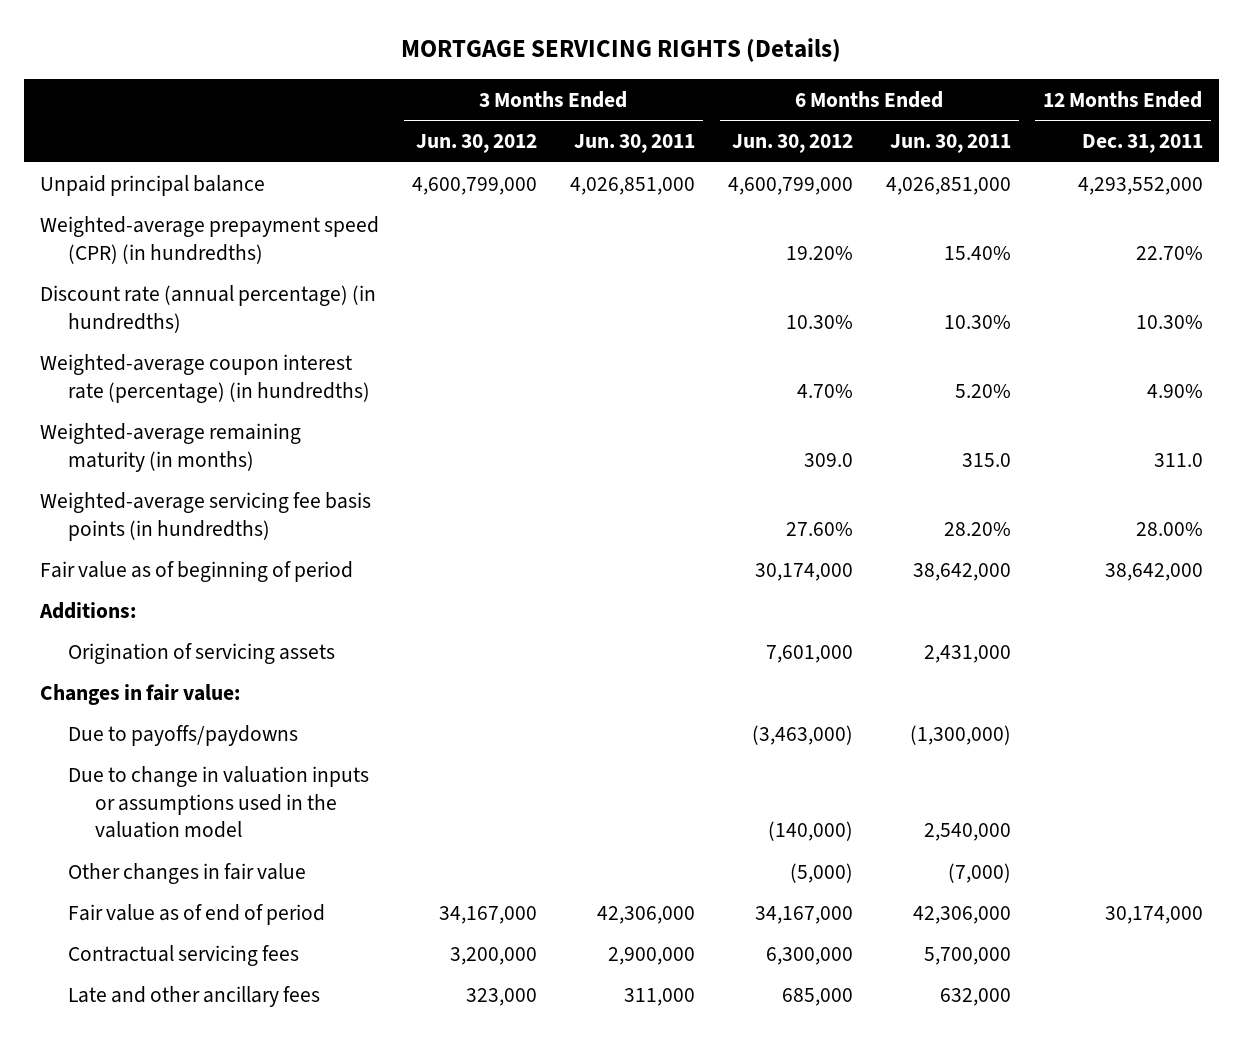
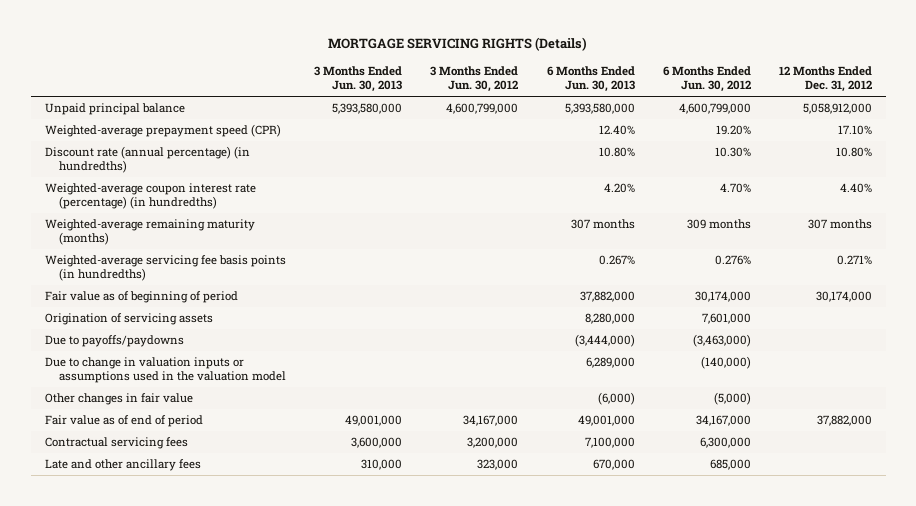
- | 3 Months Ended Jun. 30, 2012 | 3 Months Ended Jun. 30, 2011 | 6 Months Ended Jun. 30, 2012 | 6 Months Ended Jun. 30, 2011 | 12 Months Ended Dec. 31, 2011
+ | 3 Months Ended Jun. 30, 2013 | 3 Months Ended Jun. 30, 2012 | 6 Months Ended Jun. 30, 2013 | 6 Months Ended Jun. 30, 2012 | 12 Months Ended Dec. 31, 2012
- Weighted-average prepayment speed (CPR) (in hundredths) | | | 19.20% | 15.40% | 22.70%
+ Weighted-average prepayment speed (CPR) | | | 12.40% | 19.20% | 17.10%
- Weighted-average remaining maturity (in months) | | | 309.0 | 315.0 | 311.0
- Weighted-average servicing fee basis points (in hundredths) | | | 27.60% | 28.20% | 28.00%
+ Weighted-average remaining maturity (months) | | | 307 months | 309 months | 307 months
+ Weighted-average servicing fee basis points (in hundredths) | | | 0.267% | 0.276% | 0.271%
- Additions:
- Changes in fair value:

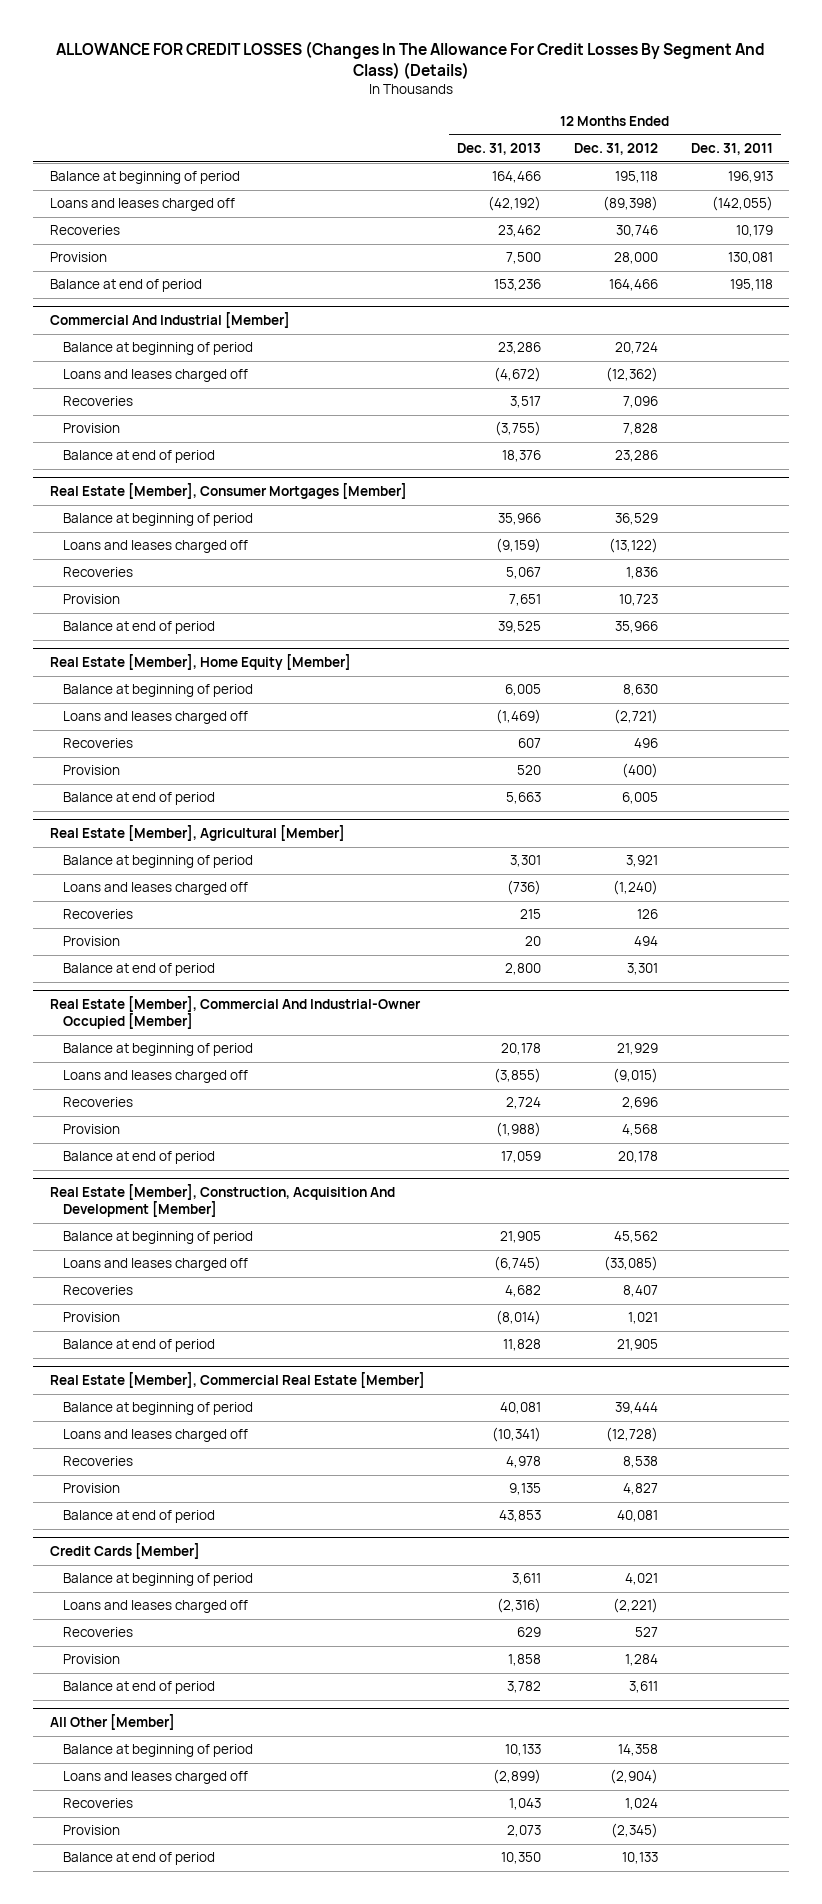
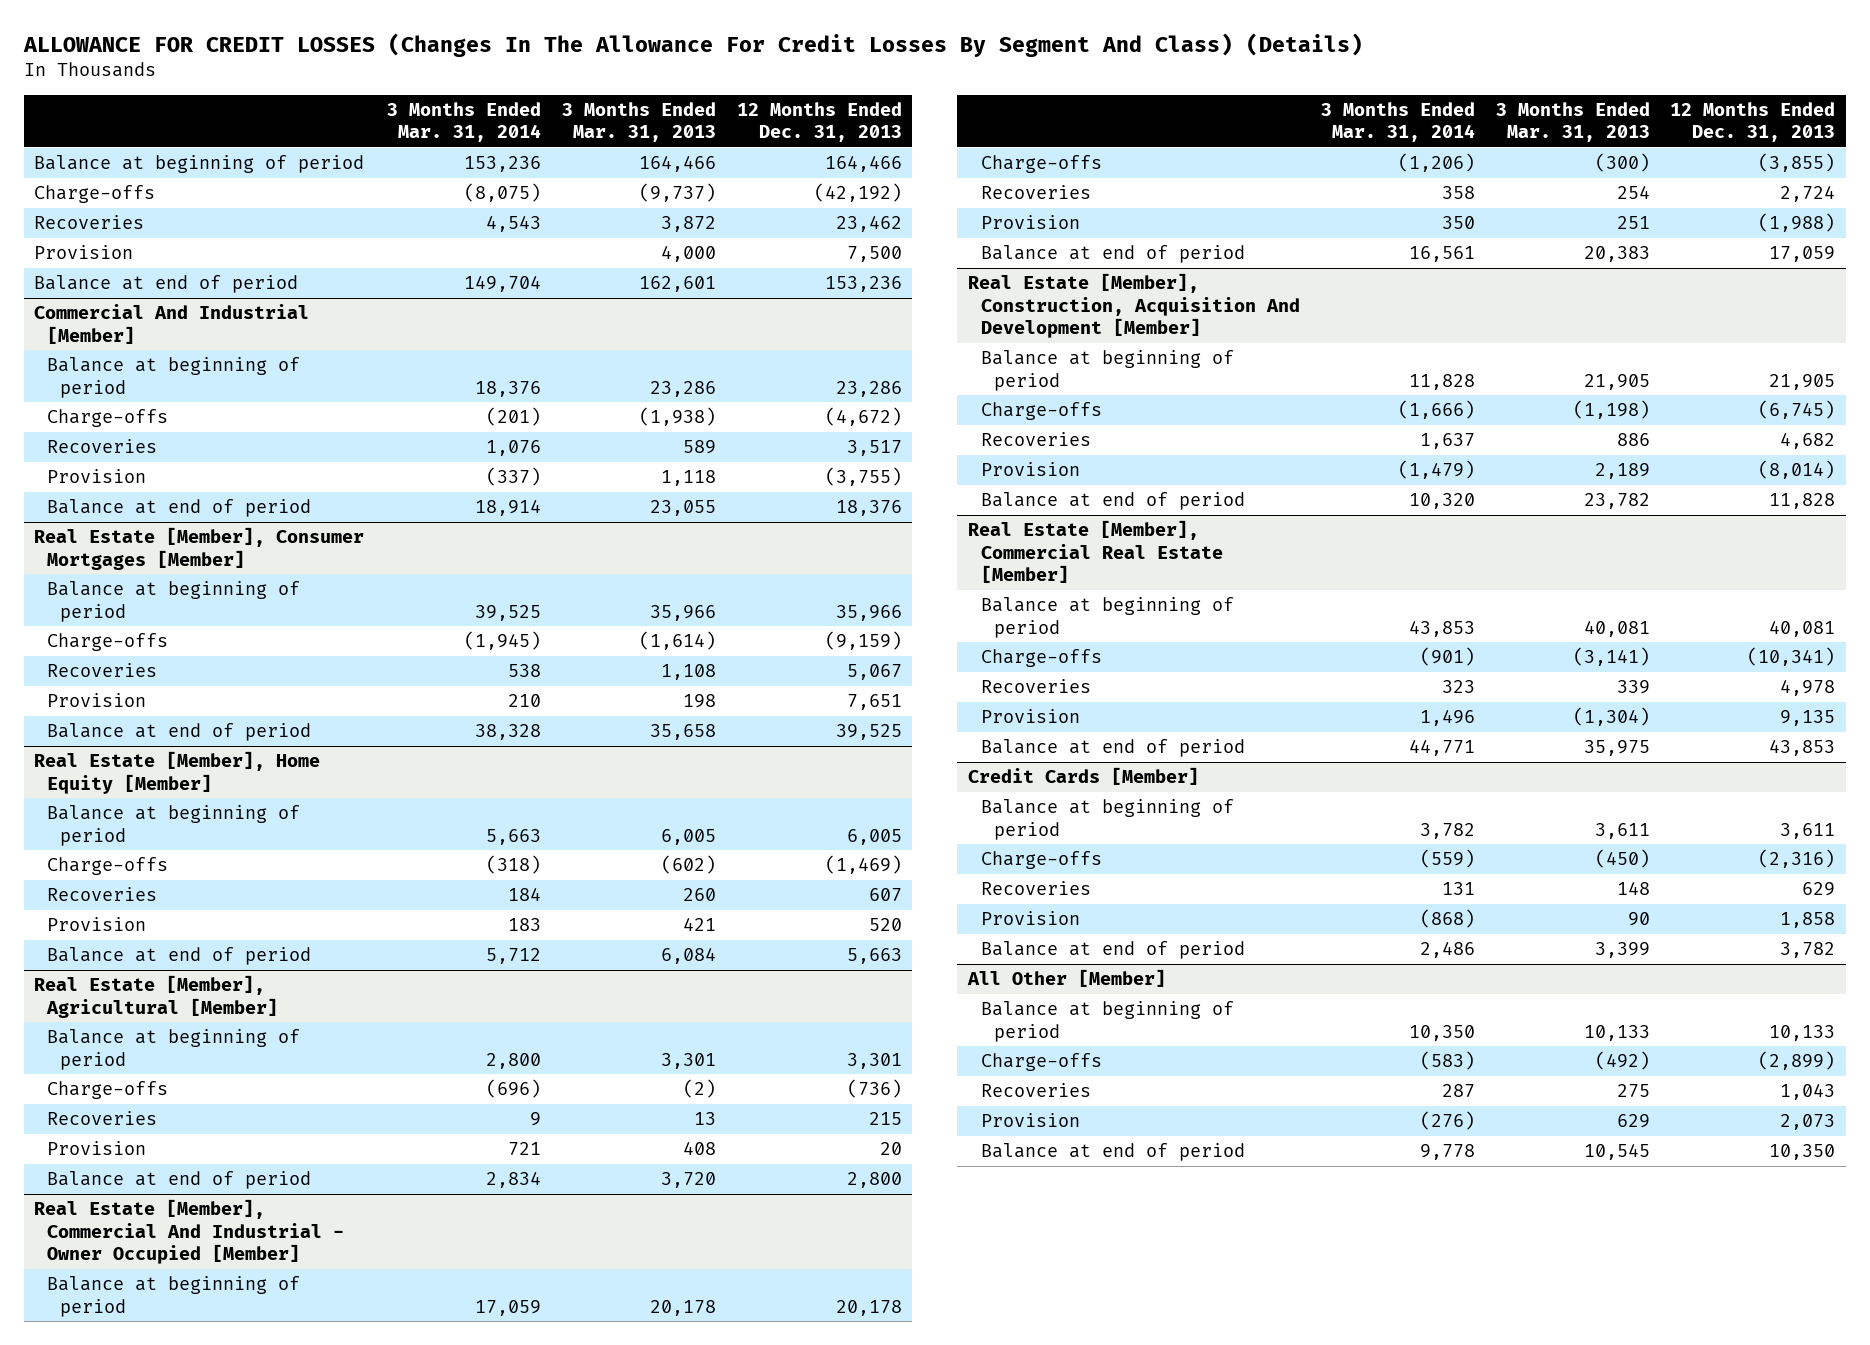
- | 12 Months Ended Dec. 31, 2013 | 12 Months Ended Dec. 31, 2012 | 12 Months Ended Dec. 31, 2011
+ | 3 Months Ended Mar. 31, 2014 | 3 Months Ended Mar. 31, 2013 | 12 Months Ended Dec. 31, 2013
- Loans and leases charged off | (42,192) | (89,398) | (142,055)
+ Charge-offs | (8,075) | (9,737) | (42,192)
@ Commercial And Industrial [Member]
- Loans and leases charged off | (4,672) | (12,362) |
+ Charge-offs | (201) | (1,938) | (4,672)
@ Real Estate [Member], Consumer Mortgages [Member]
- Loans and leases charged off | (9,159) | (13,122) |
+ Charge-offs | (1,945) | (1,614) | (9,159)
@ Real Estate [Member], Home Equity [Member]
- Loans and leases charged off | (1,469) | (2,721) |
+ Charge-offs | (318) | (602) | (1,469)
@ Real Estate [Member], Agricultural [Member]
- Loans and leases charged off | (736) | (1,240) |
+ Charge-offs | (696) | (2) | (736)
- Real Estate [Member], Commercial And Industrial-Owner Occupied [Member]
+ Real Estate [Member], Commercial And Industrial - Owner Occupied [Member]
- Loans and leases charged off | (3,855) | (9,015) |
+ Charge-offs | (1,206) | (300) | (3,855)
@ Real Estate [Member], Construction, Acquisition And Development [Member]
- Loans and leases charged off | (6,745) | (33,085) |
+ Charge-offs | (1,666) | (1,198) | (6,745)
@ Real Estate [Member], Commercial Real Estate [Member]
- Loans and leases charged off | (10,341) | (12,728) |
+ Charge-offs | (901) | (3,141) | (10,341)
@ Credit Cards [Member]
- Loans and leases charged off | (2,316) | (2,221) |
+ Charge-offs | (559) | (450) | (2,316)
@ All Other [Member]
- Loans and leases charged off | (2,899) | (2,904) |
+ Charge-offs | (583) | (492) | (2,899)

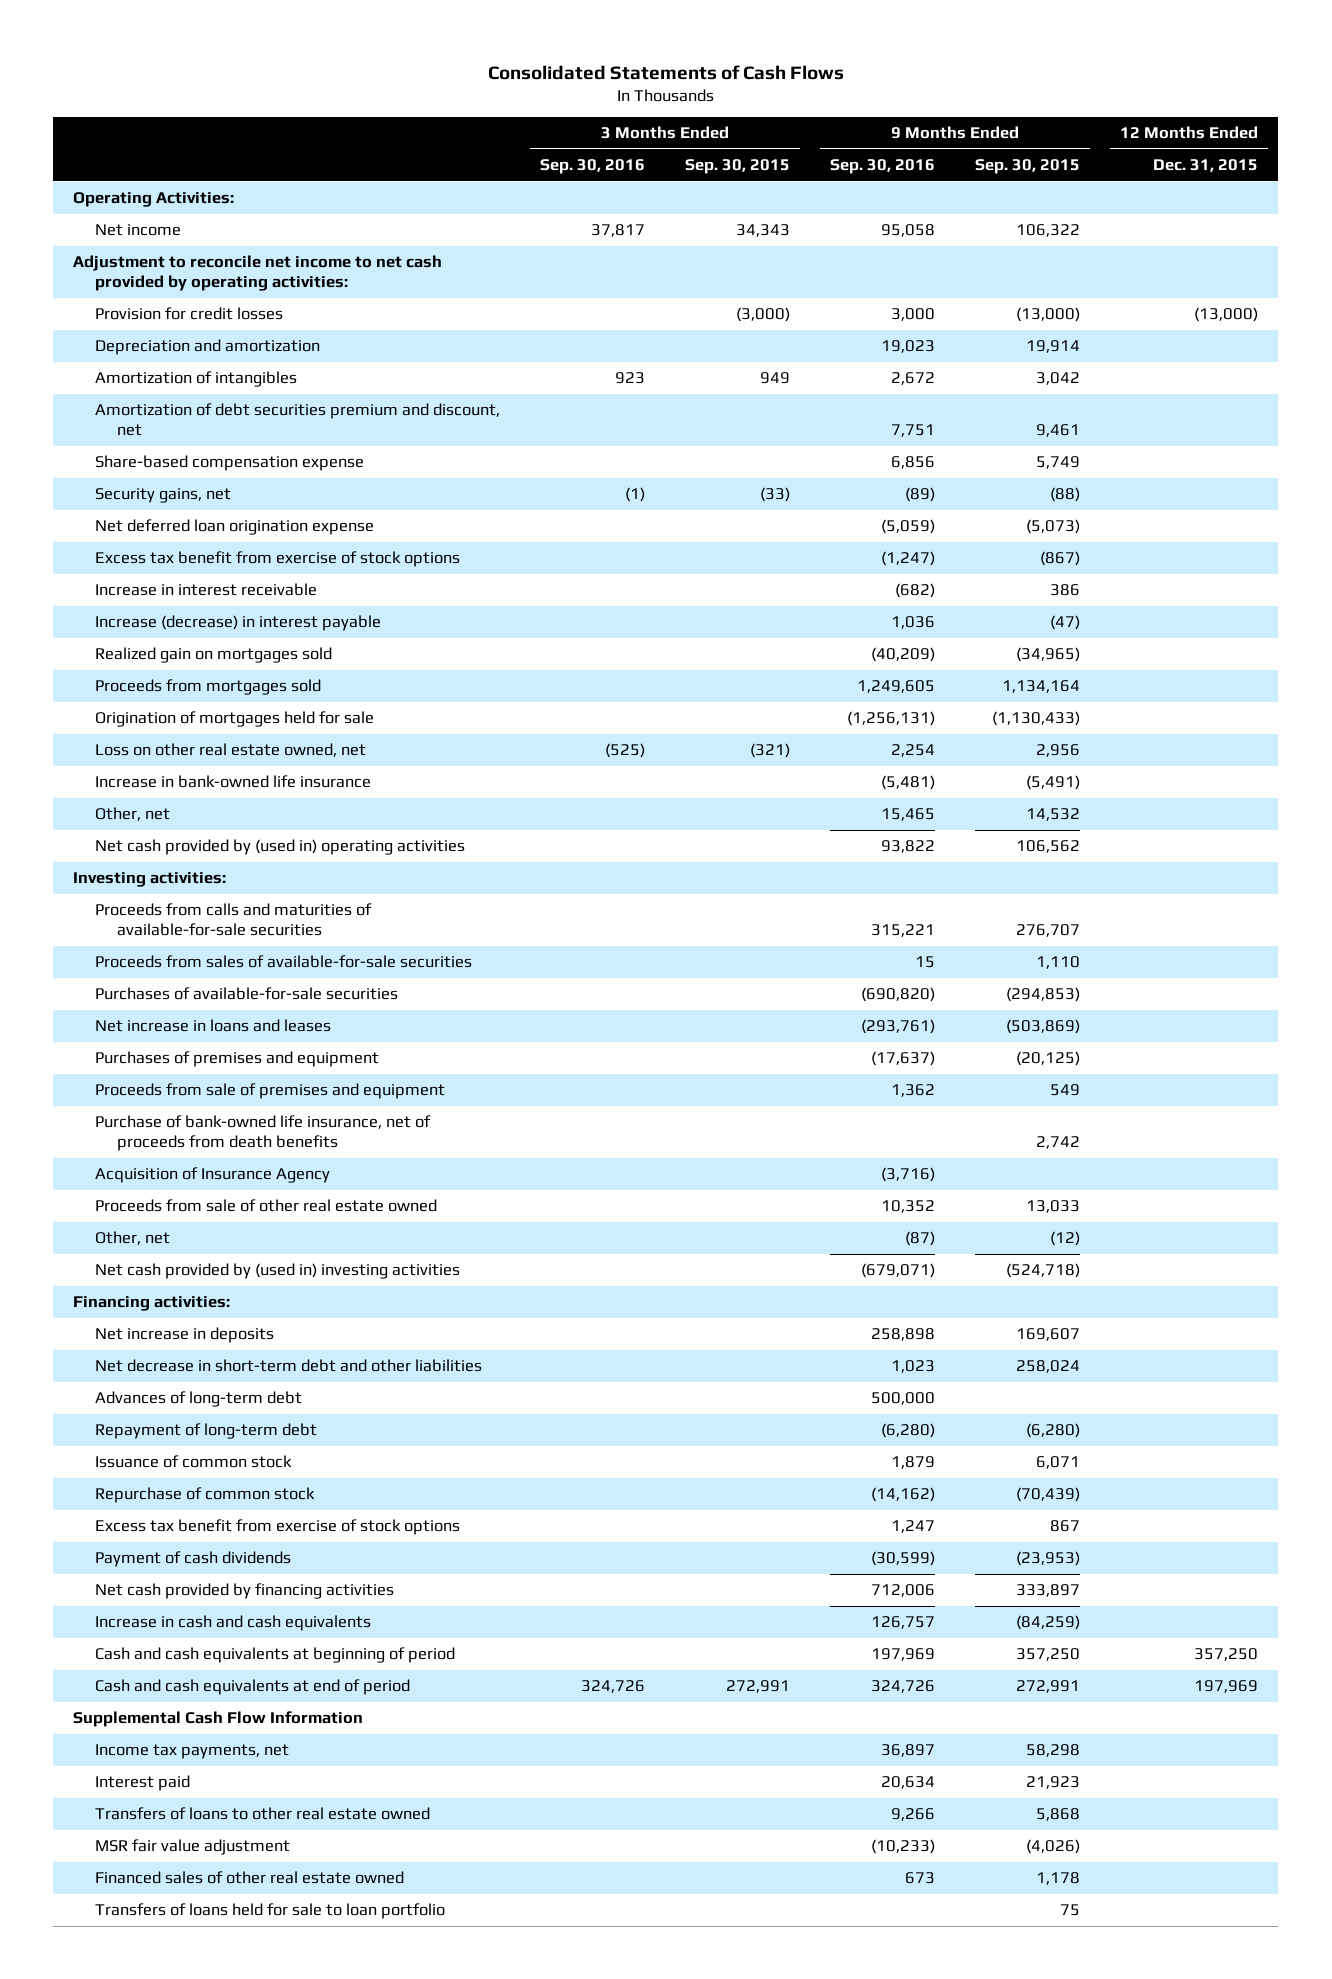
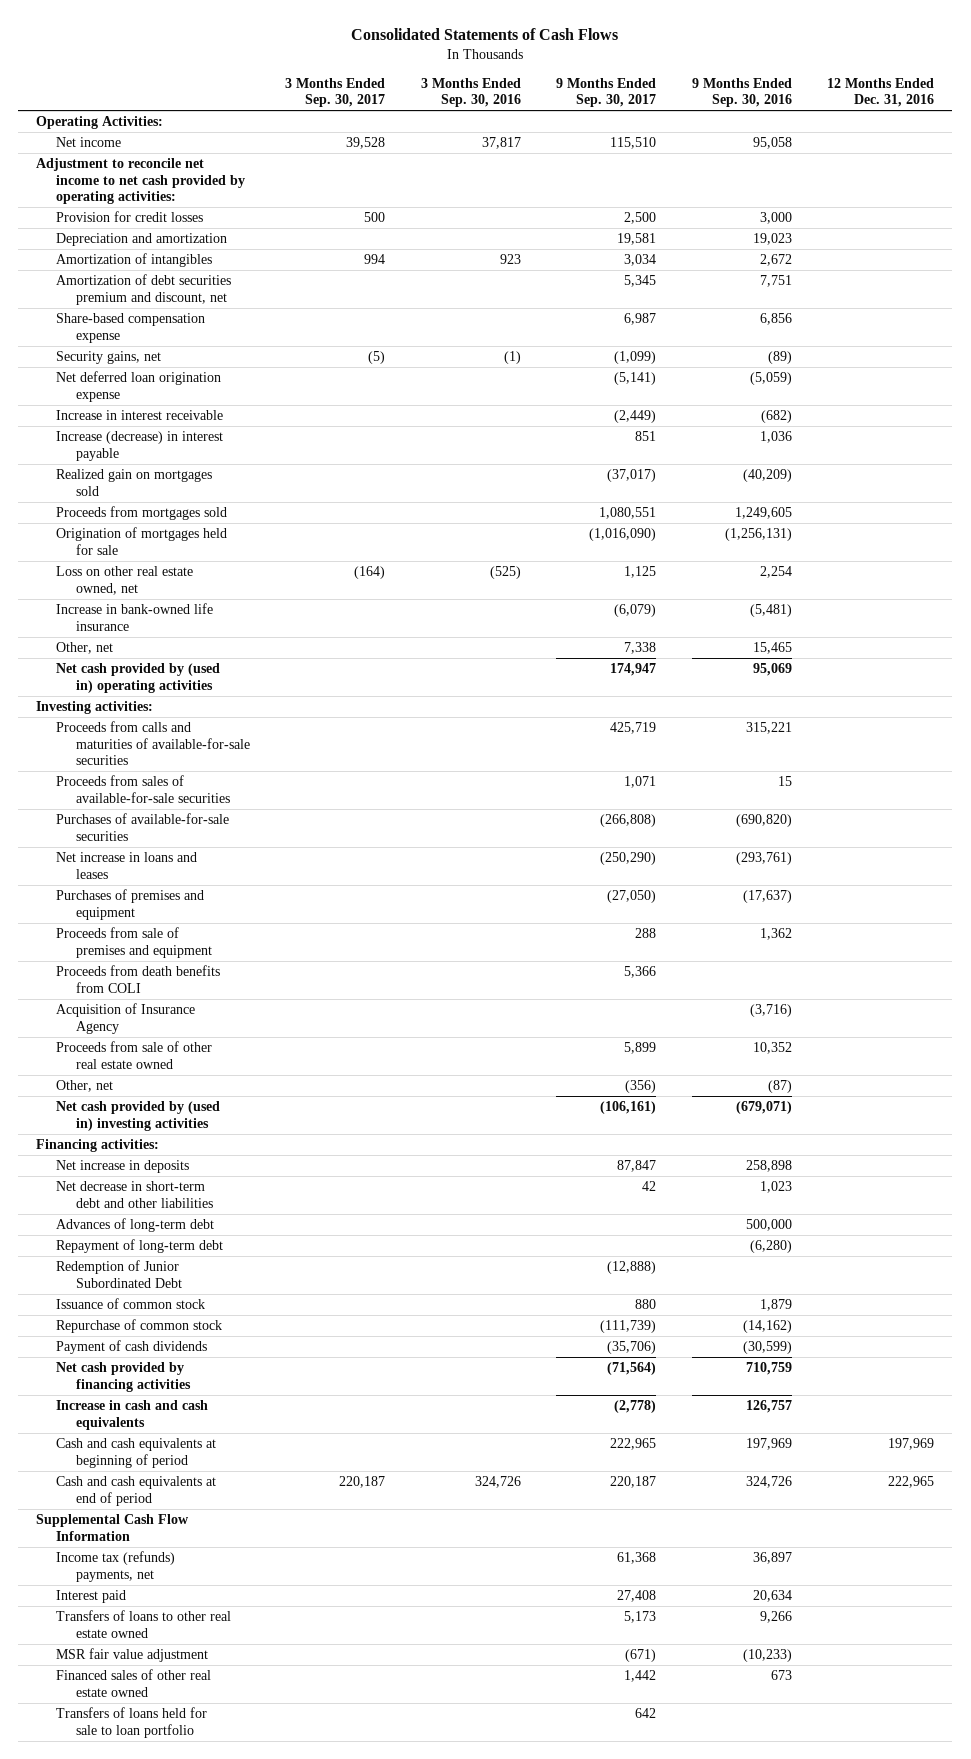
- | 3 Months Ended Sep. 30, 2016 | 3 Months Ended Sep. 30, 2015 | 9 Months Ended Sep. 30, 2016 | 9 Months Ended Sep. 30, 2015 | 12 Months Ended Dec. 31, 2015
+ | 3 Months Ended Sep. 30, 2017 | 3 Months Ended Sep. 30, 2016 | 9 Months Ended Sep. 30, 2017 | 9 Months Ended Sep. 30, 2016 | 12 Months Ended Dec. 31, 2016
- Excess tax benefit from exercise of stock options | | | (1,247) | (867) |
- Net cash provided by (used in) operating activities | | | 93,822 | 106,562 |
+ Net cash provided by (used in) operating activities | | | 174,947 | 95,069 |
- Purchase of bank-owned life insurance, net of proceeds from death benefits | | | | 2,742 |
+ Proceeds from death benefits from COLI | | | 5,366 | |
+ Redemption of Junior Subordinated Debt | | | (12,888) | |
- Excess tax benefit from exercise of stock options | | | 1,247 | 867 |
- Net cash provided by financing activities | | | 712,006 | 333,897 |
+ Net cash provided by financing activities | | | (71,564) | 710,759 |
- Income tax payments, net | | | 36,897 | 58,298 |
+ Income tax (refunds) payments, net | | | 61,368 | 36,897 |

